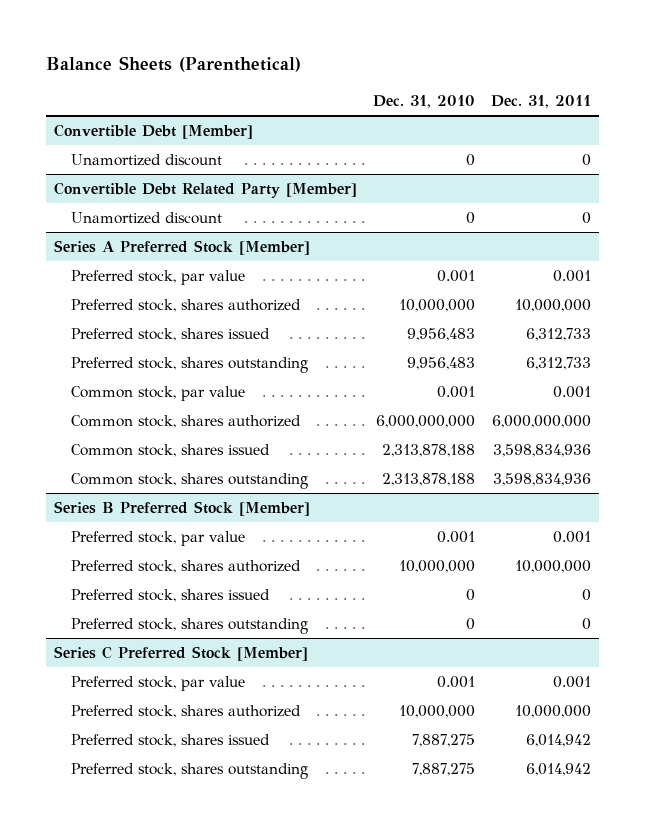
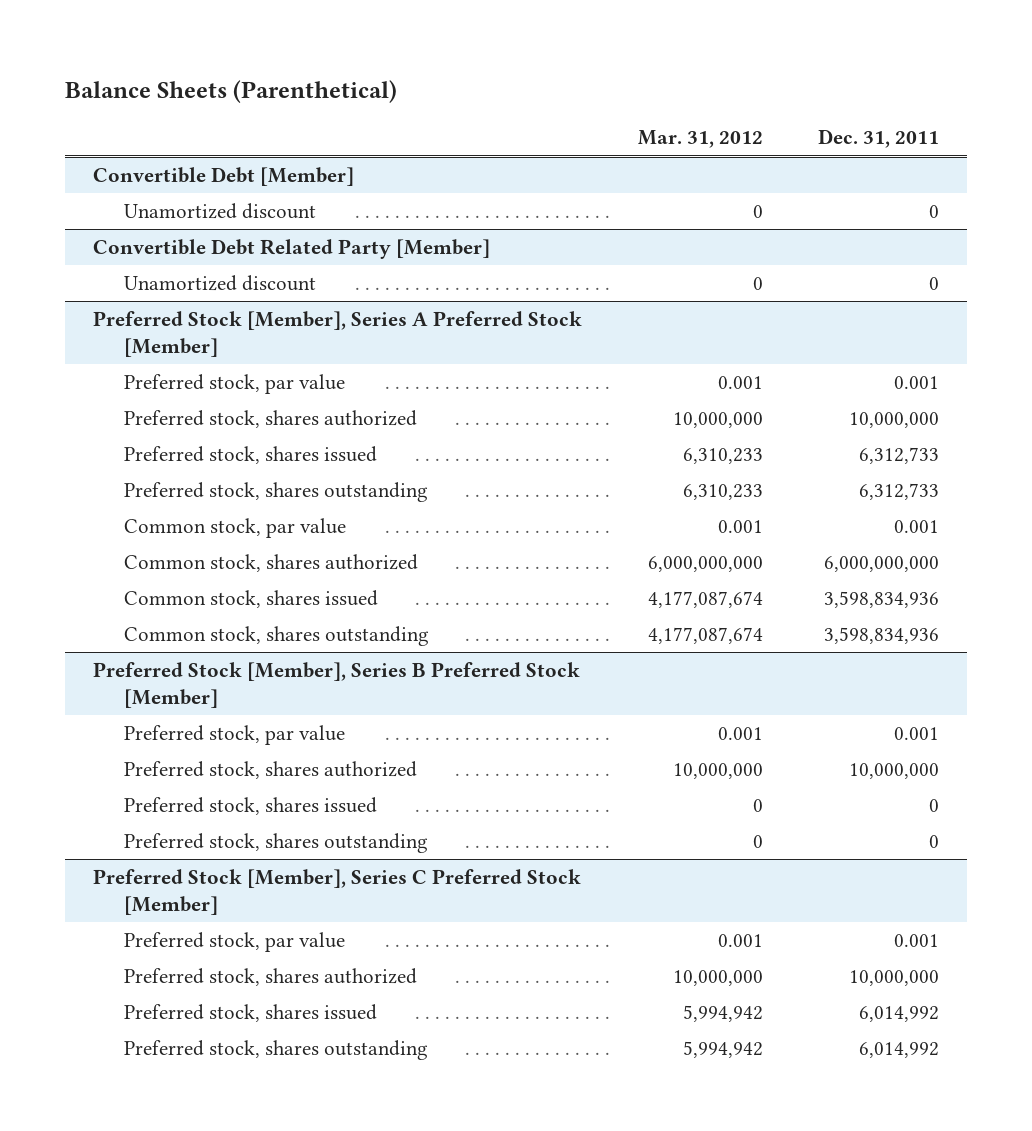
- | Dec. 31, 2010 | Dec. 31, 2011
+ | Mar. 31, 2012 | Dec. 31, 2011
- Series A Preferred Stock [Member]
+ Preferred Stock [Member], Series A Preferred Stock [Member]
- Series B Preferred Stock [Member]
+ Preferred Stock [Member], Series B Preferred Stock [Member]
- Series C Preferred Stock [Member]
+ Preferred Stock [Member], Series C Preferred Stock [Member]
- Preferred stock, shares issued | 7,887,275 | 6,014,942
- Preferred stock, shares outstanding | 7,887,275 | 6,014,942
+ Preferred stock, shares issued | 5,994,942 | 6,014,992
+ Preferred stock, shares outstanding | 5,994,942 | 6,014,992

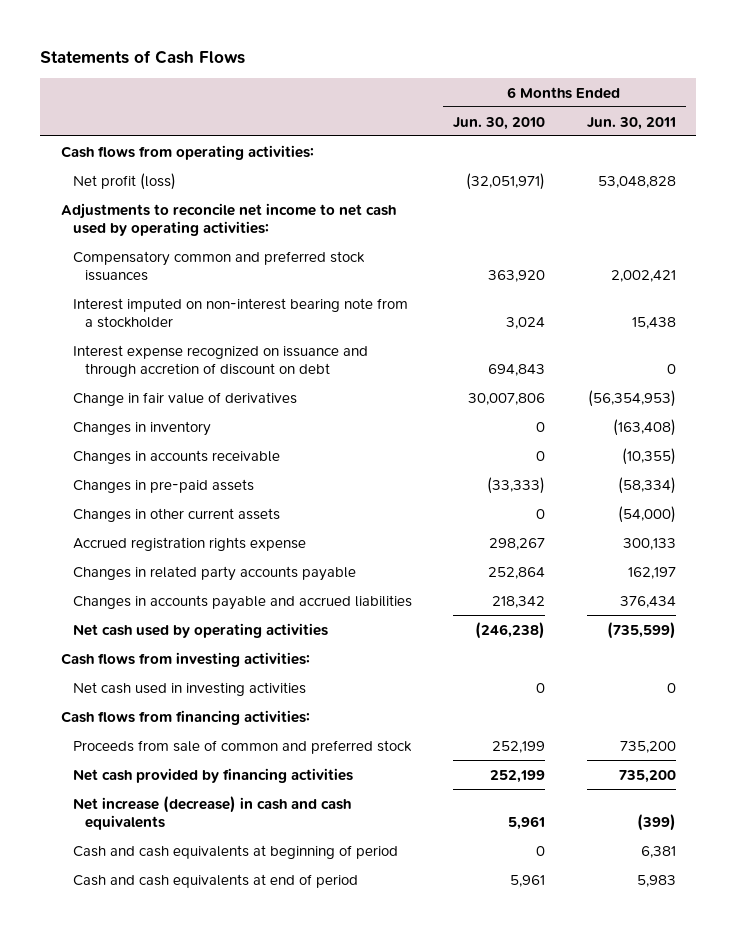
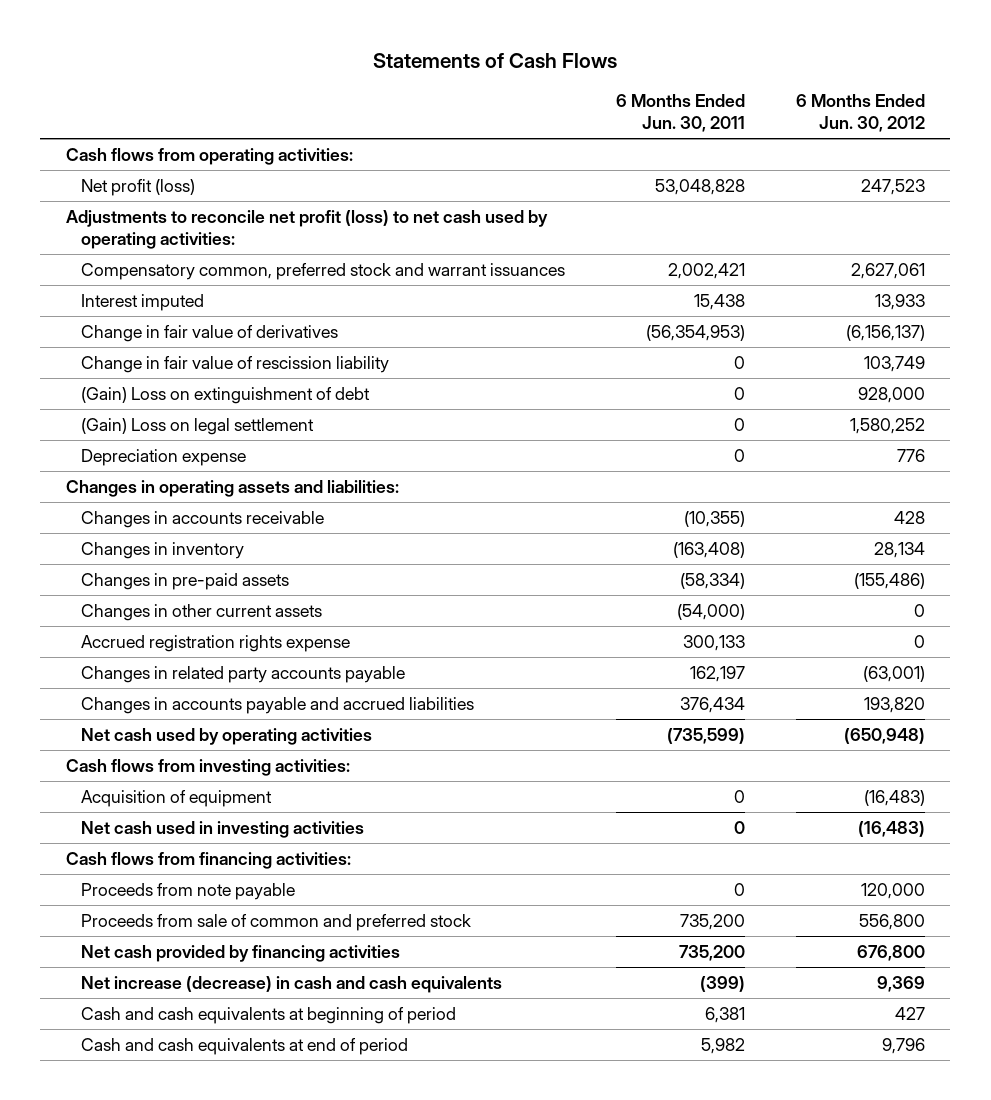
- | 6 Months Ended Jun. 30, 2010 | 6 Months Ended Jun. 30, 2011
+ | 6 Months Ended Jun. 30, 2011 | 6 Months Ended Jun. 30, 2012
- Adjustments to reconcile net income to net cash used by operating activities:
- Compensatory common and preferred stock issuances | 363,920 | 2,002,421
- Interest imputed on non-interest bearing note from a stockholder | 3,024 | 15,438
- Interest expense recognized on issuance and through accretion of discount on debt | 694,843 | 0
+ Adjustments to reconcile net profit (loss) to net cash used by operating activities:
+ Compensatory common, preferred stock and warrant issuances | 2,002,421 | 2,627,061
+ Interest imputed | 15,438 | 13,933
+ Change in fair value of rescission liability | 0 | 103,749
+ (Gain) Loss on extinguishment of debt | 0 | 928,000
+ (Gain) Loss on legal settlement | 0 | 1,580,252
+ Depreciation expense | 0 | 776
+ Changes in operating assets and liabilities:
moved down: Changes in inventory | (163,408) | 28,134
+ Acquisition of equipment | 0 | (16,483)
+ Proceeds from note payable | 0 | 120,000
- Cash and cash equivalents at end of period | 5,961 | 5,983
+ Cash and cash equivalents at end of period | 5,982 | 9,796

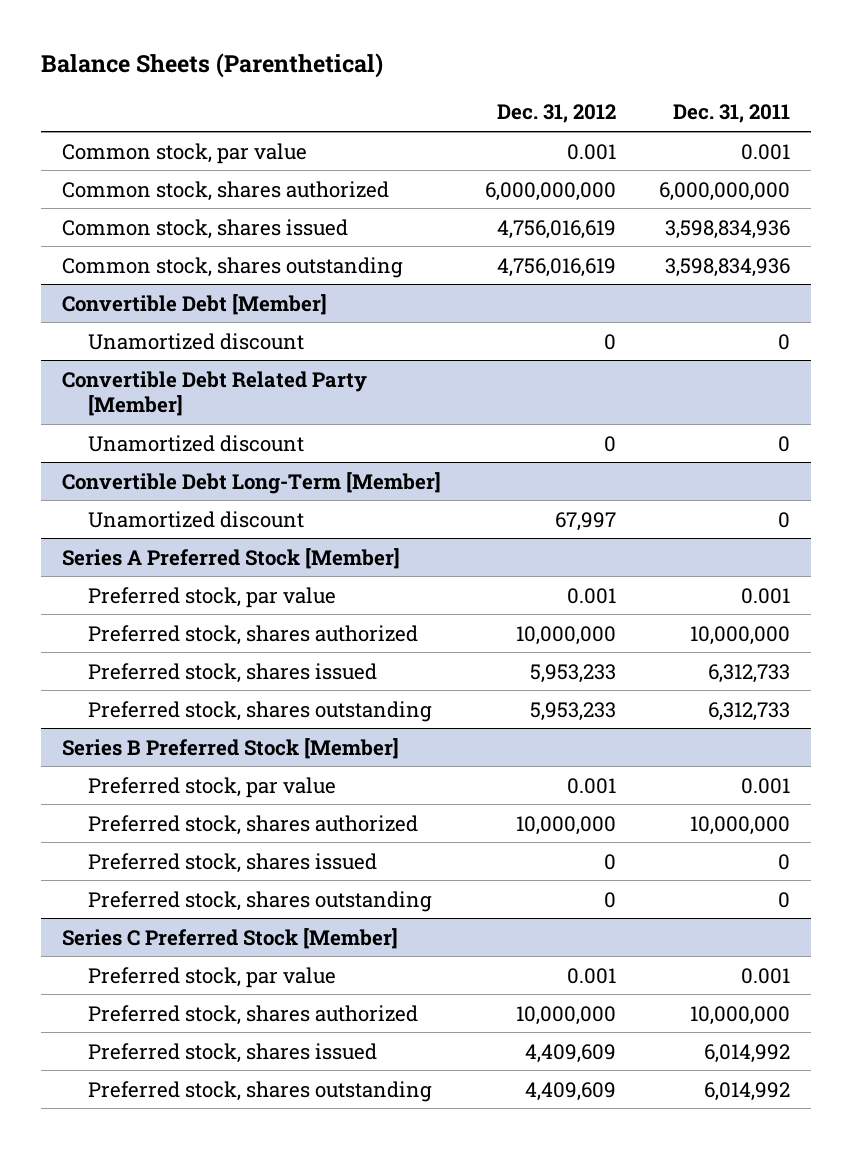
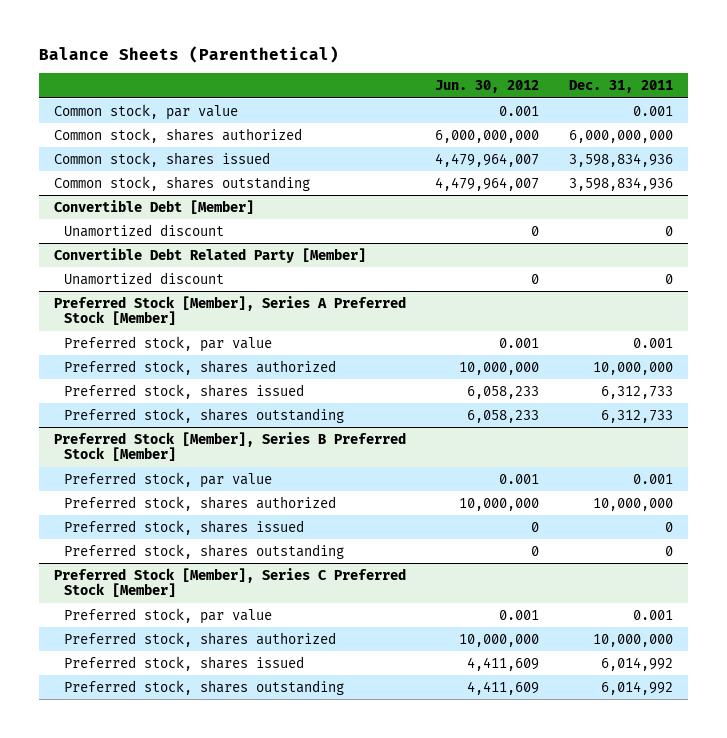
- | Dec. 31, 2012 | Dec. 31, 2011
+ | Jun. 30, 2012 | Dec. 31, 2011
- Convertible Debt Long-Term [Member]
- Unamortized discount | 67,997 | 0
- Series A Preferred Stock [Member]
+ Preferred Stock [Member], Series A Preferred Stock [Member]
- Series B Preferred Stock [Member]
+ Preferred Stock [Member], Series B Preferred Stock [Member]
- Series C Preferred Stock [Member]
+ Preferred Stock [Member], Series C Preferred Stock [Member]

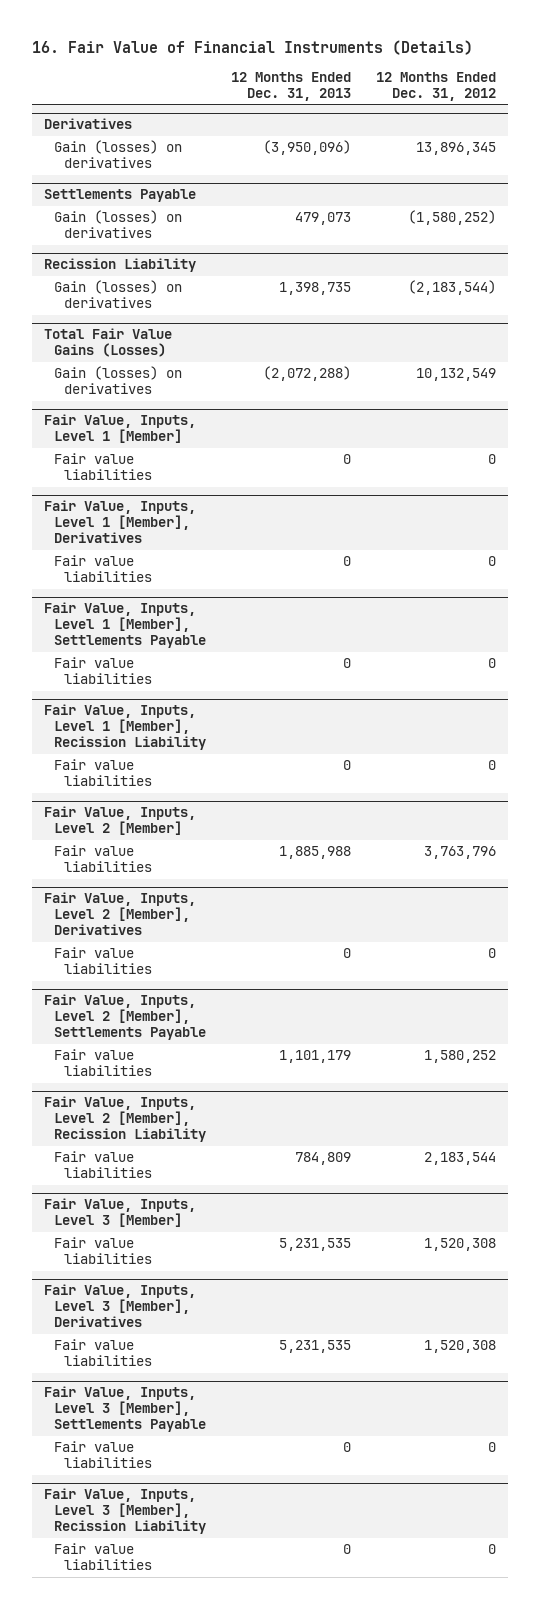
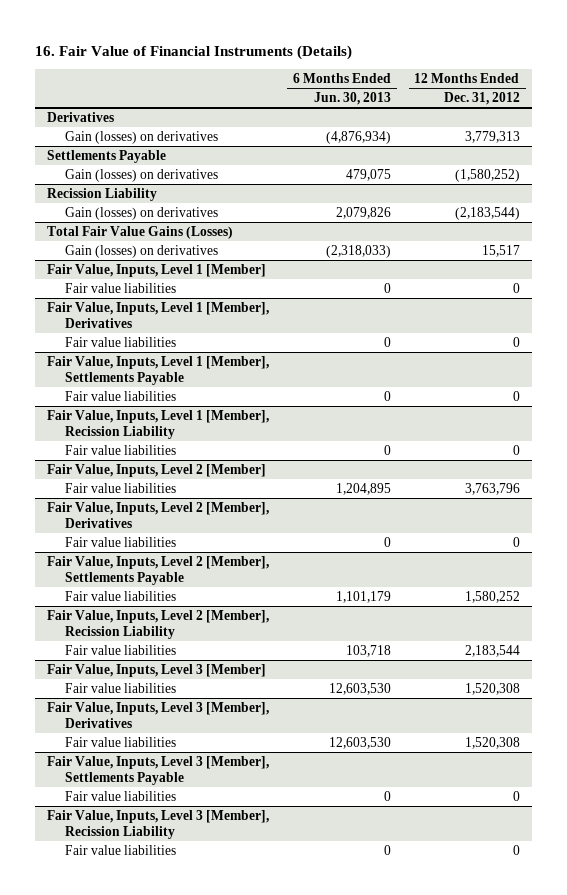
- | 12 Months Ended Dec. 31, 2013 | 12 Months Ended Dec. 31, 2012
+ | 6 Months Ended Jun. 30, 2013 | 12 Months Ended Dec. 31, 2012
@ Derivatives
- Gain (losses) on derivatives | (3,950,096) | 13,896,345
+ Gain (losses) on derivatives | (4,876,934) | 3,779,313
@ Total Fair Value Gains (Losses)
- Gain (losses) on derivatives | (2,072,288) | 10,132,549
+ Gain (losses) on derivatives | (2,318,033) | 15,517

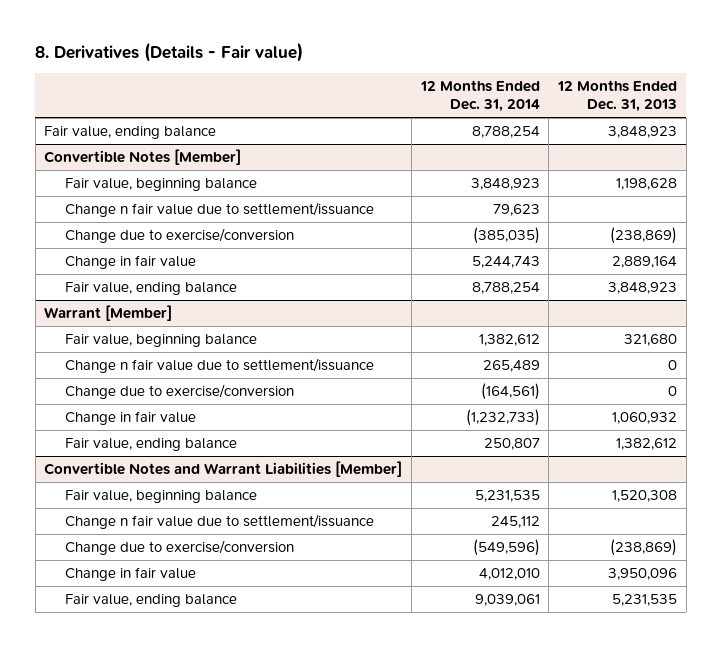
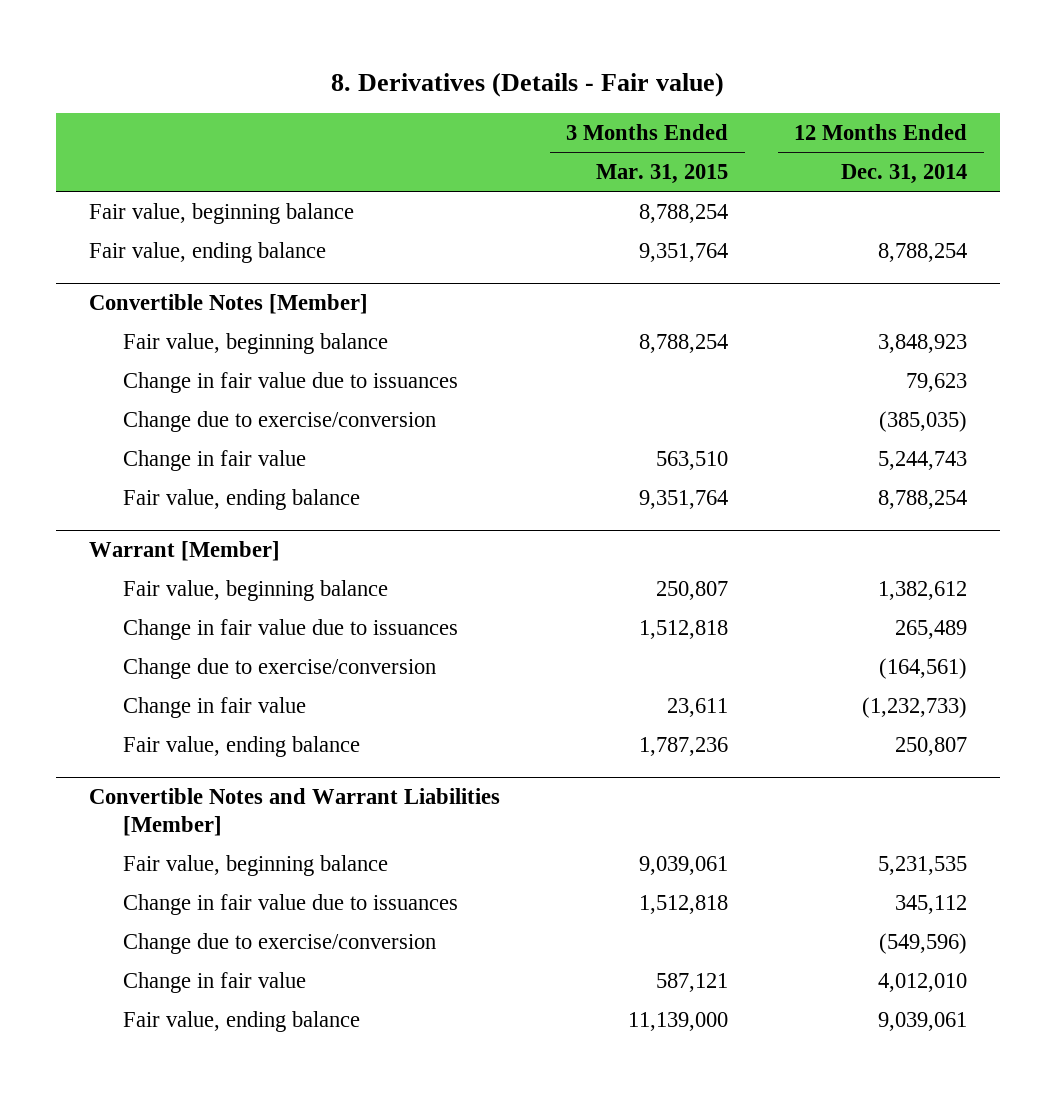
- | 12 Months Ended Dec. 31, 2014 | 12 Months Ended Dec. 31, 2013
+ | 3 Months Ended Mar. 31, 2015 | 12 Months Ended Dec. 31, 2014
+ Fair value, beginning balance | 8,788,254 |
@ Convertible Notes [Member]
- Change n fair value due to settlement/issuance | 79,623 |
+ Change in fair value due to issuances | | 79,623
@ Warrant [Member]
- Change n fair value due to settlement/issuance | 265,489 | 0
+ Change in fair value due to issuances | 1,512,818 | 265,489
@ Convertible Notes and Warrant Liabilities [Member]
- Change n fair value due to settlement/issuance | 245,112 |
+ Change in fair value due to issuances | 1,512,818 | 345,112

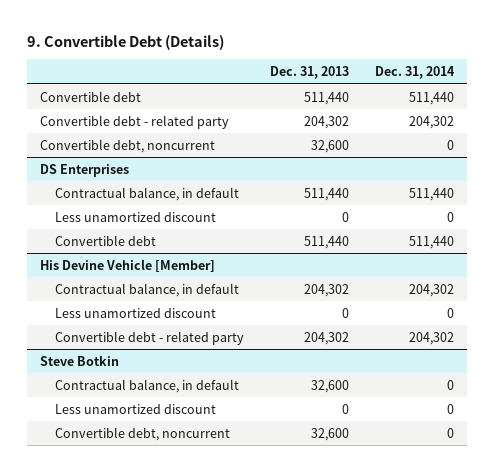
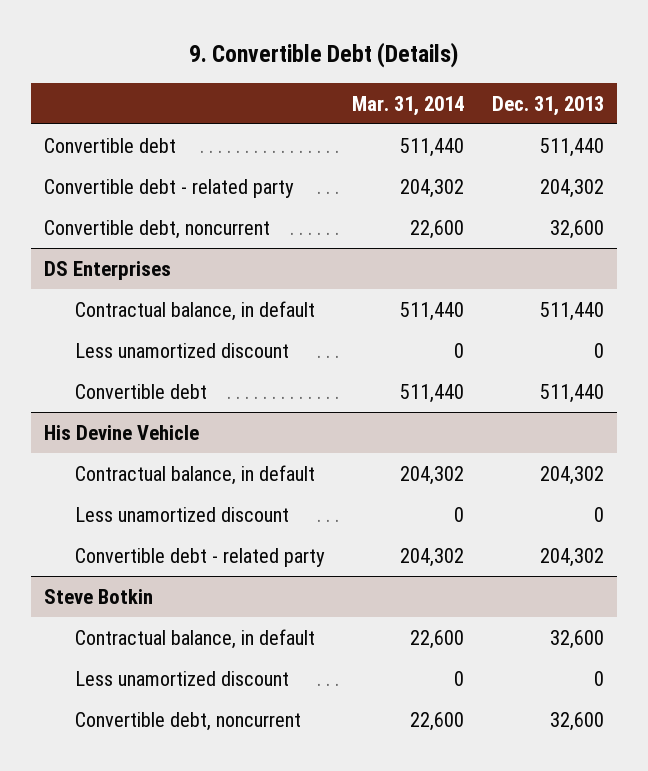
- | Dec. 31, 2013 | Dec. 31, 2014
+ | Mar. 31, 2014 | Dec. 31, 2013
- His Devine Vehicle [Member]
+ His Devine Vehicle

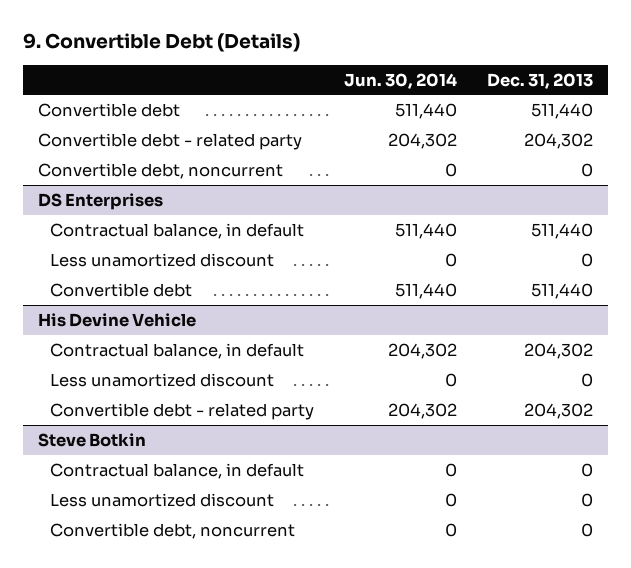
- | Mar. 31, 2014 | Dec. 31, 2013
+ | Jun. 30, 2014 | Dec. 31, 2013
- Convertible debt, noncurrent | 22,600 | 32,600
+ Convertible debt, noncurrent | 0 | 0
@ Steve Botkin
- Contractual balance, in default | 22,600 | 32,600
+ Contractual balance, in default | 0 | 0
- Convertible debt, noncurrent | 22,600 | 32,600
+ Convertible debt, noncurrent | 0 | 0

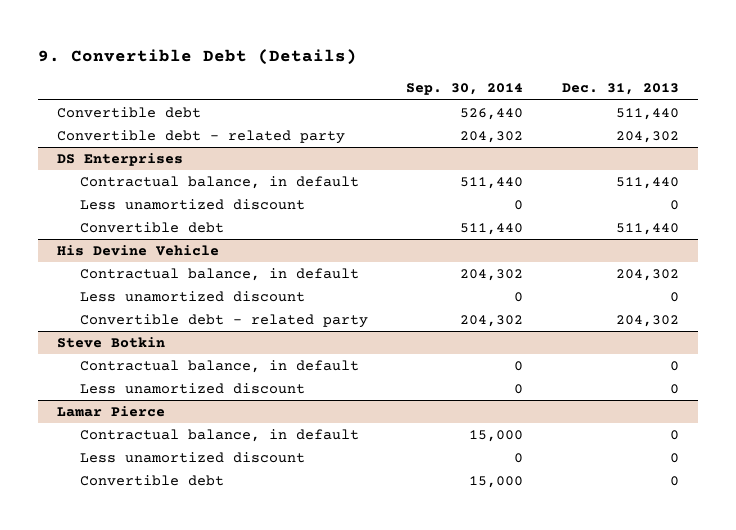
- | Jun. 30, 2014 | Dec. 31, 2013
+ | Sep. 30, 2014 | Dec. 31, 2013
- Convertible debt, noncurrent | 0 | 0
@ Steve Botkin
- Convertible debt, noncurrent | 0 | 0
+ Lamar Pierce
+ Contractual balance, in default | 15,000 | 0
+ Less unamortized discount | 0 | 0
+ Convertible debt | 15,000 | 0

